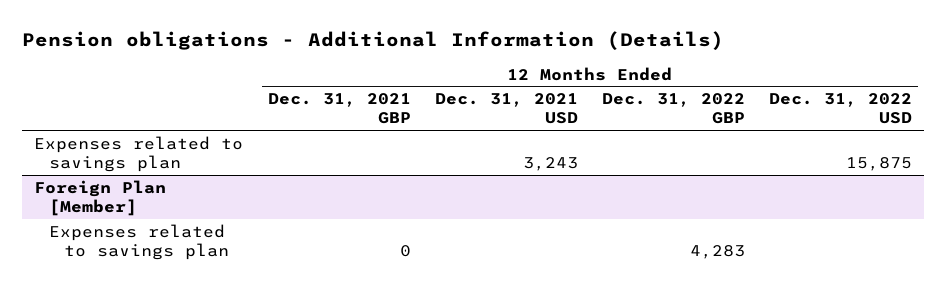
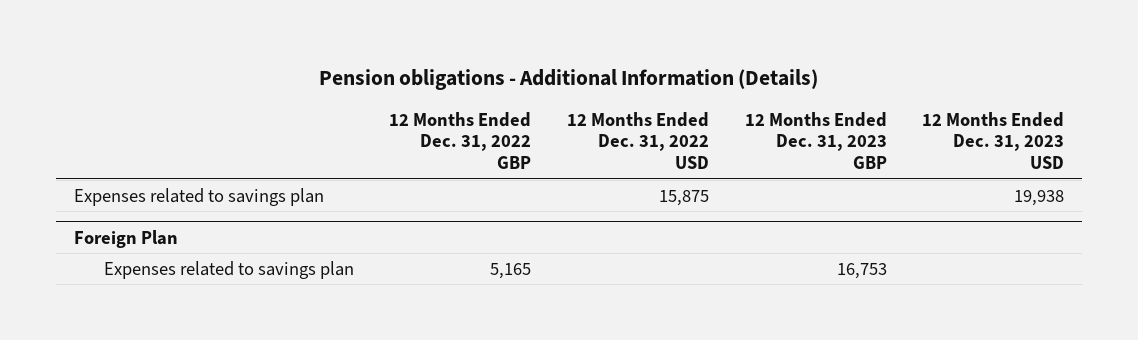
- | 12 Months Ended Dec. 31, 2021 GBP | 12 Months Ended Dec. 31, 2021 USD | 12 Months Ended Dec. 31, 2022 GBP | 12 Months Ended Dec. 31, 2022 USD
+ | 12 Months Ended Dec. 31, 2022 GBP | 12 Months Ended Dec. 31, 2022 USD | 12 Months Ended Dec. 31, 2023 GBP | 12 Months Ended Dec. 31, 2023 USD
- Foreign Plan [Member]
- Expenses related to savings plan | 0 | | 4,283 |
+ Foreign Plan
+ Expenses related to savings plan | 5,165 | | 16,753 |

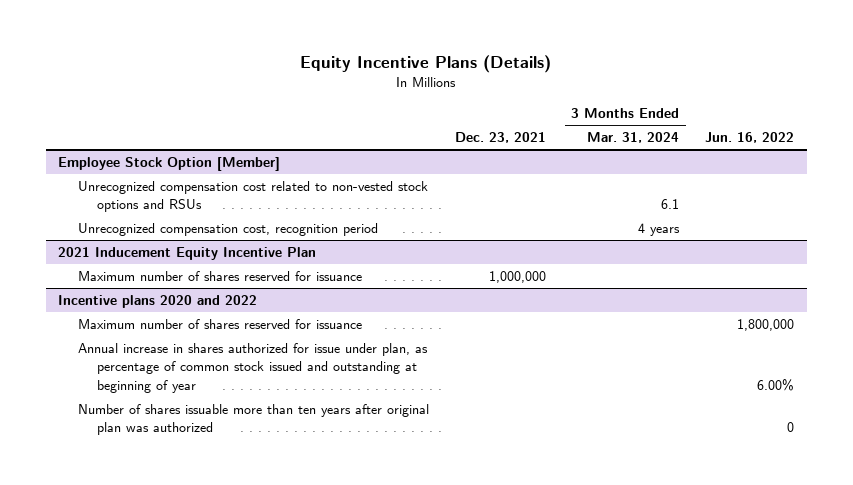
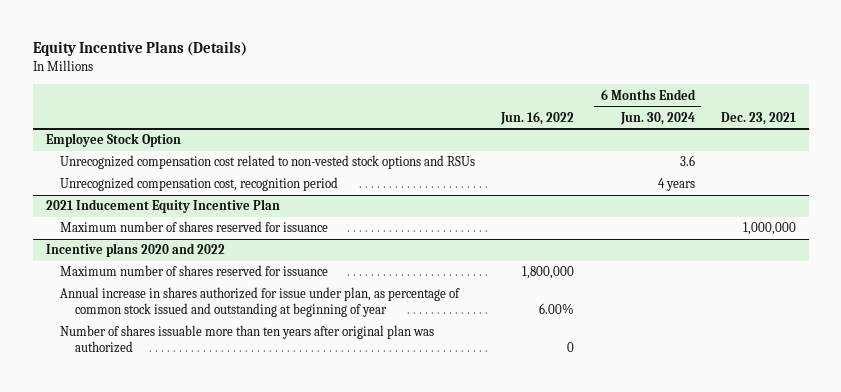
- | Dec. 23, 2021 | 3 Months Ended Mar. 31, 2024 | Jun. 16, 2022
+ | Jun. 16, 2022 | 6 Months Ended Jun. 30, 2024 | Dec. 23, 2021
- Employee Stock Option [Member]
+ Employee Stock Option

